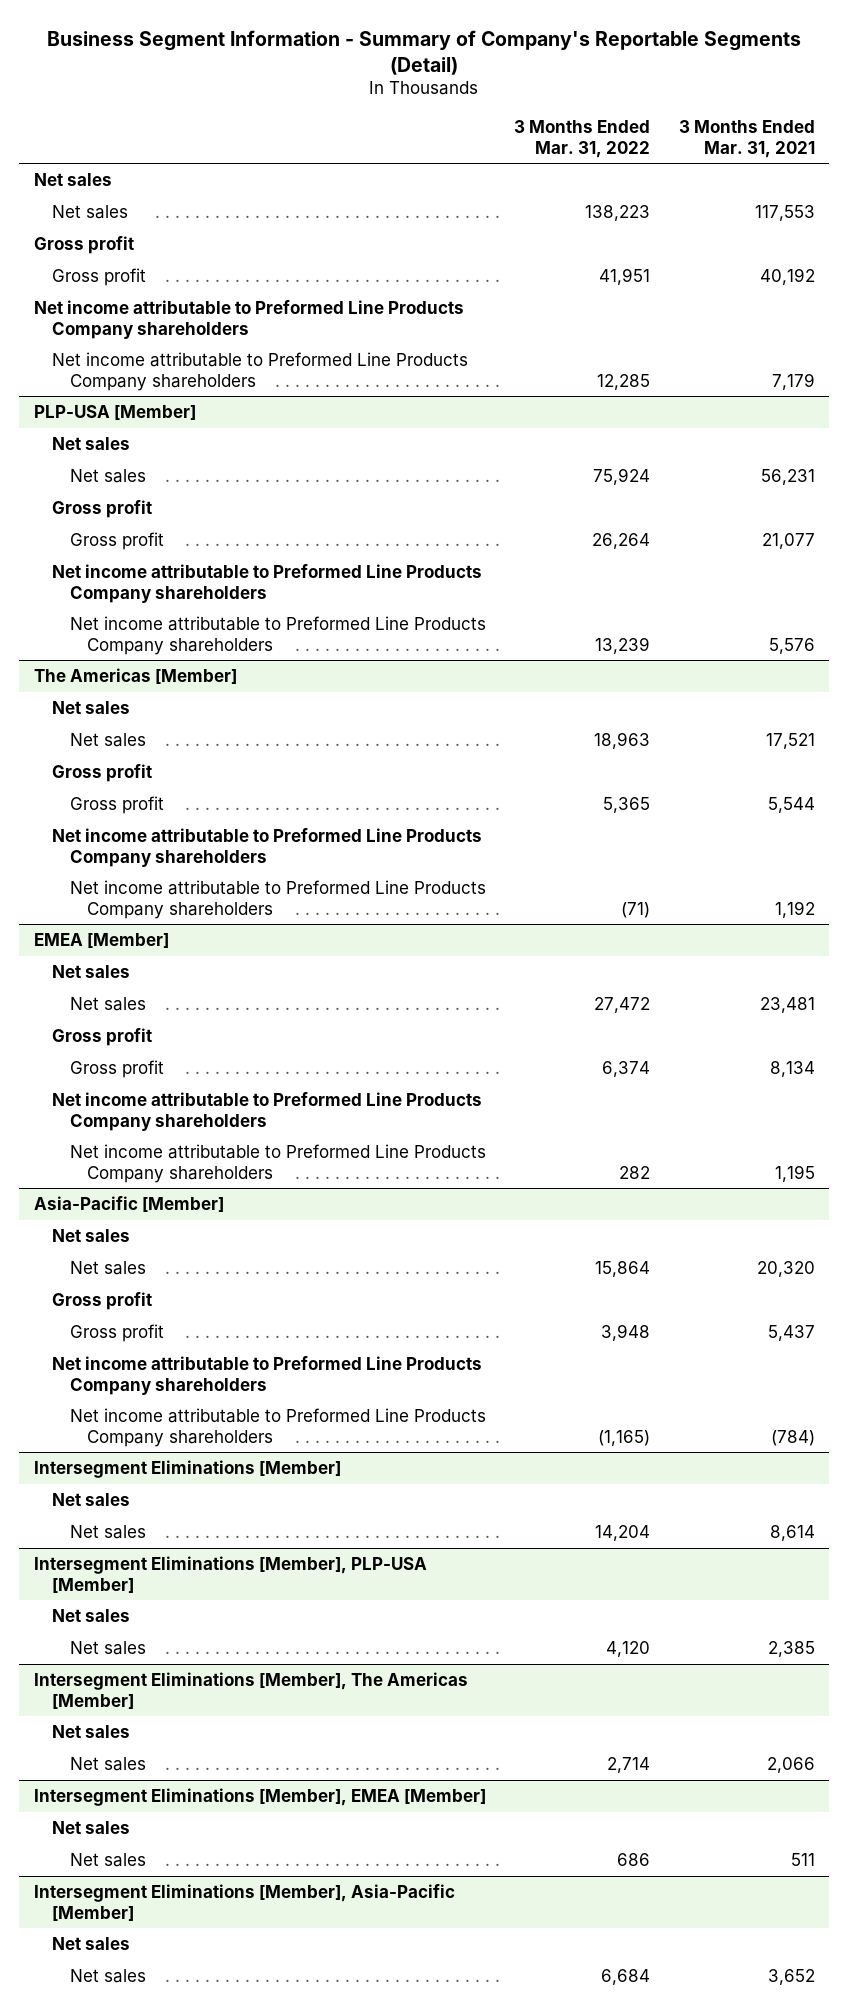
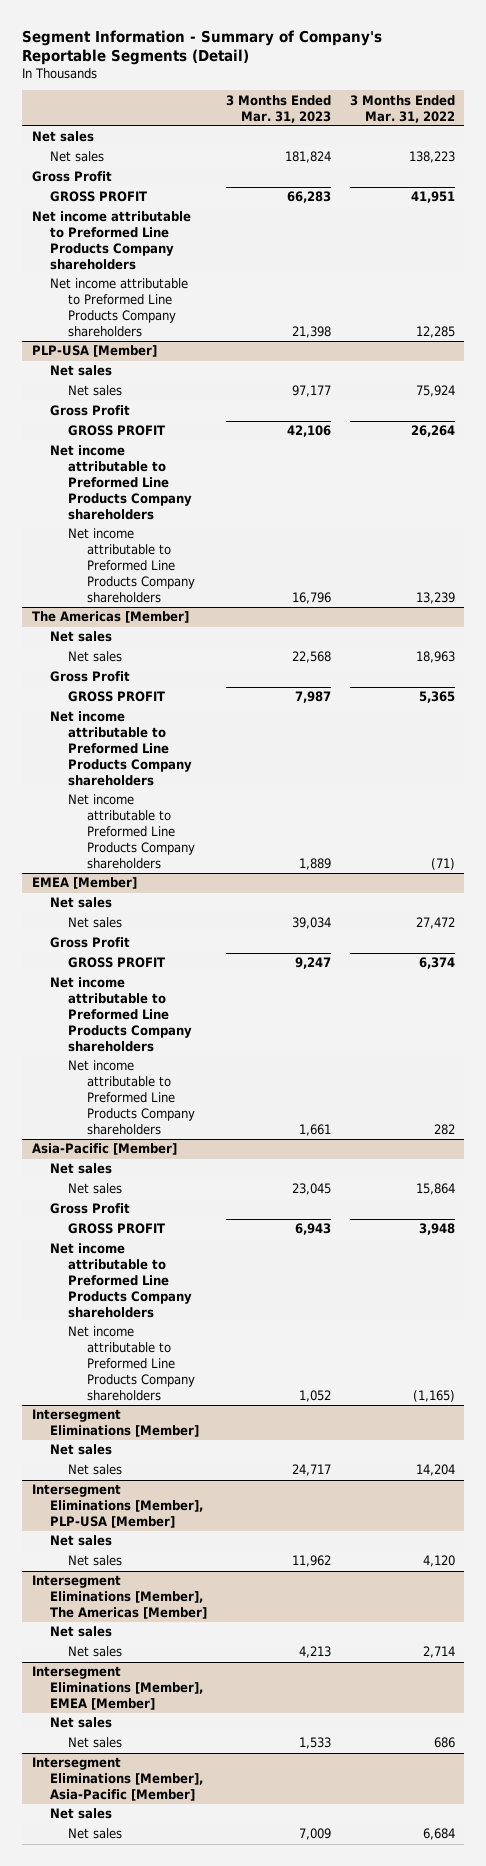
- Business Segment Information - Summary of Company's Reportable Segments (Detail)
+ Segment Information - Summary of Company's Reportable Segments (Detail)
- | 3 Months Ended Mar. 31, 2022 | 3 Months Ended Mar. 31, 2021
+ | 3 Months Ended Mar. 31, 2023 | 3 Months Ended Mar. 31, 2022
- Gross profit
- Gross profit | 41,951 | 40,192
+ Gross Profit
+ GROSS PROFIT | 66,283 | 41,951
@ PLP-USA [Member]
- Gross profit
- Gross profit | 26,264 | 21,077
+ Gross Profit
+ GROSS PROFIT | 42,106 | 26,264
@ The Americas [Member]
- Gross profit
- Gross profit | 5,365 | 5,544
+ Gross Profit
+ GROSS PROFIT | 7,987 | 5,365
@ EMEA [Member]
- Gross profit
- Gross profit | 6,374 | 8,134
+ Gross Profit
+ GROSS PROFIT | 9,247 | 6,374
@ Asia-Pacific [Member]
- Gross profit
- Gross profit | 3,948 | 5,437
+ Gross Profit
+ GROSS PROFIT | 6,943 | 3,948

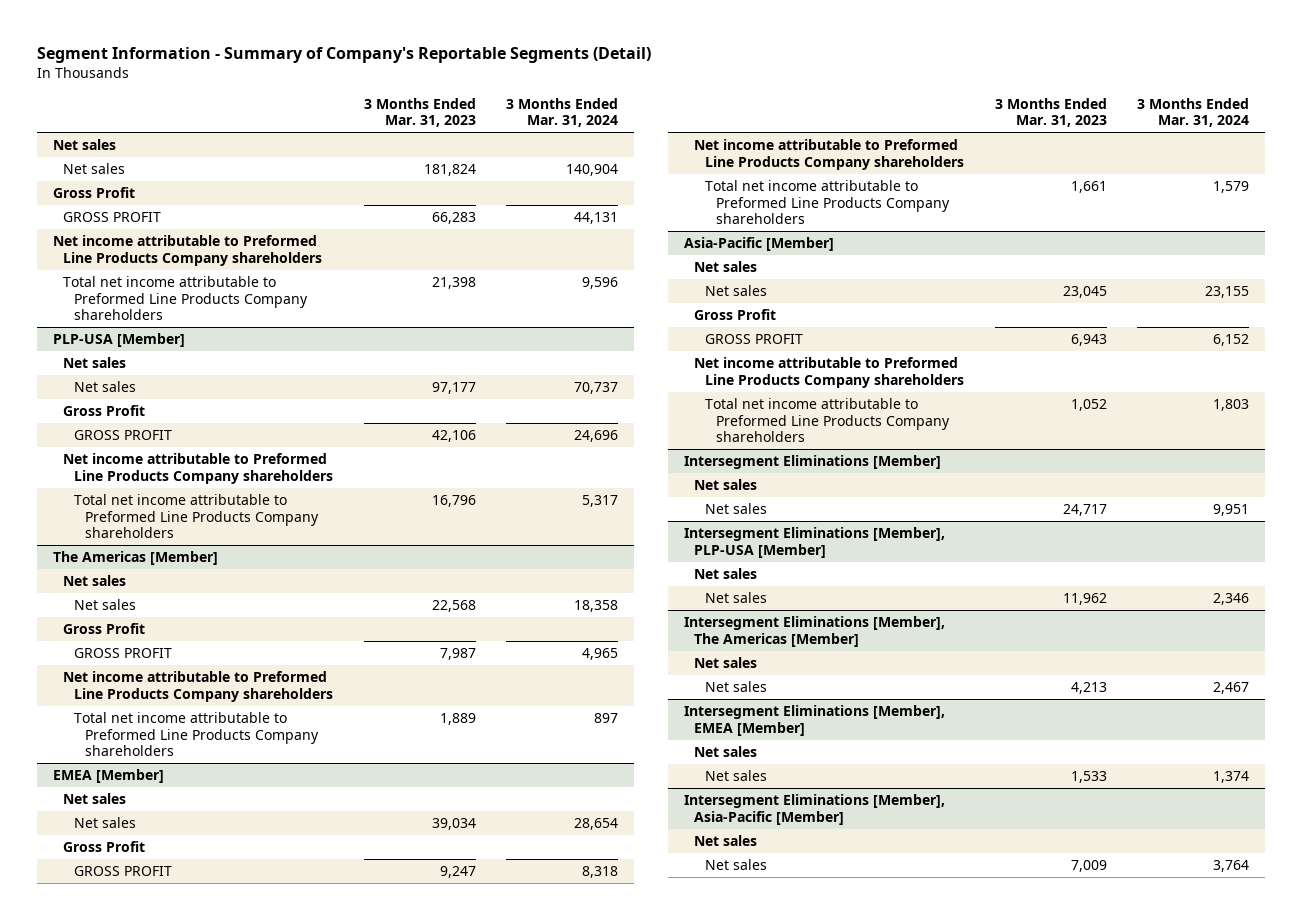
- | 3 Months Ended Mar. 31, 2023 | 3 Months Ended Mar. 31, 2022
+ | 3 Months Ended Mar. 31, 2023 | 3 Months Ended Mar. 31, 2024
- Net income attributable to Preformed Line Products Company shareholders | 21,398 | 12,285
+ Total net income attributable to Preformed Line Products Company shareholders | 21,398 | 9,596
@ PLP-USA [Member]
- Net income attributable to Preformed Line Products Company shareholders | 16,796 | 13,239
+ Total net income attributable to Preformed Line Products Company shareholders | 16,796 | 5,317
@ The Americas [Member]
- Net income attributable to Preformed Line Products Company shareholders | 1,889 | (71)
+ Total net income attributable to Preformed Line Products Company shareholders | 1,889 | 897
@ EMEA [Member]
- Net income attributable to Preformed Line Products Company shareholders | 1,661 | 282
+ Total net income attributable to Preformed Line Products Company shareholders | 1,661 | 1,579
@ Asia-Pacific [Member]
- Net income attributable to Preformed Line Products Company shareholders | 1,052 | (1,165)
+ Total net income attributable to Preformed Line Products Company shareholders | 1,052 | 1,803

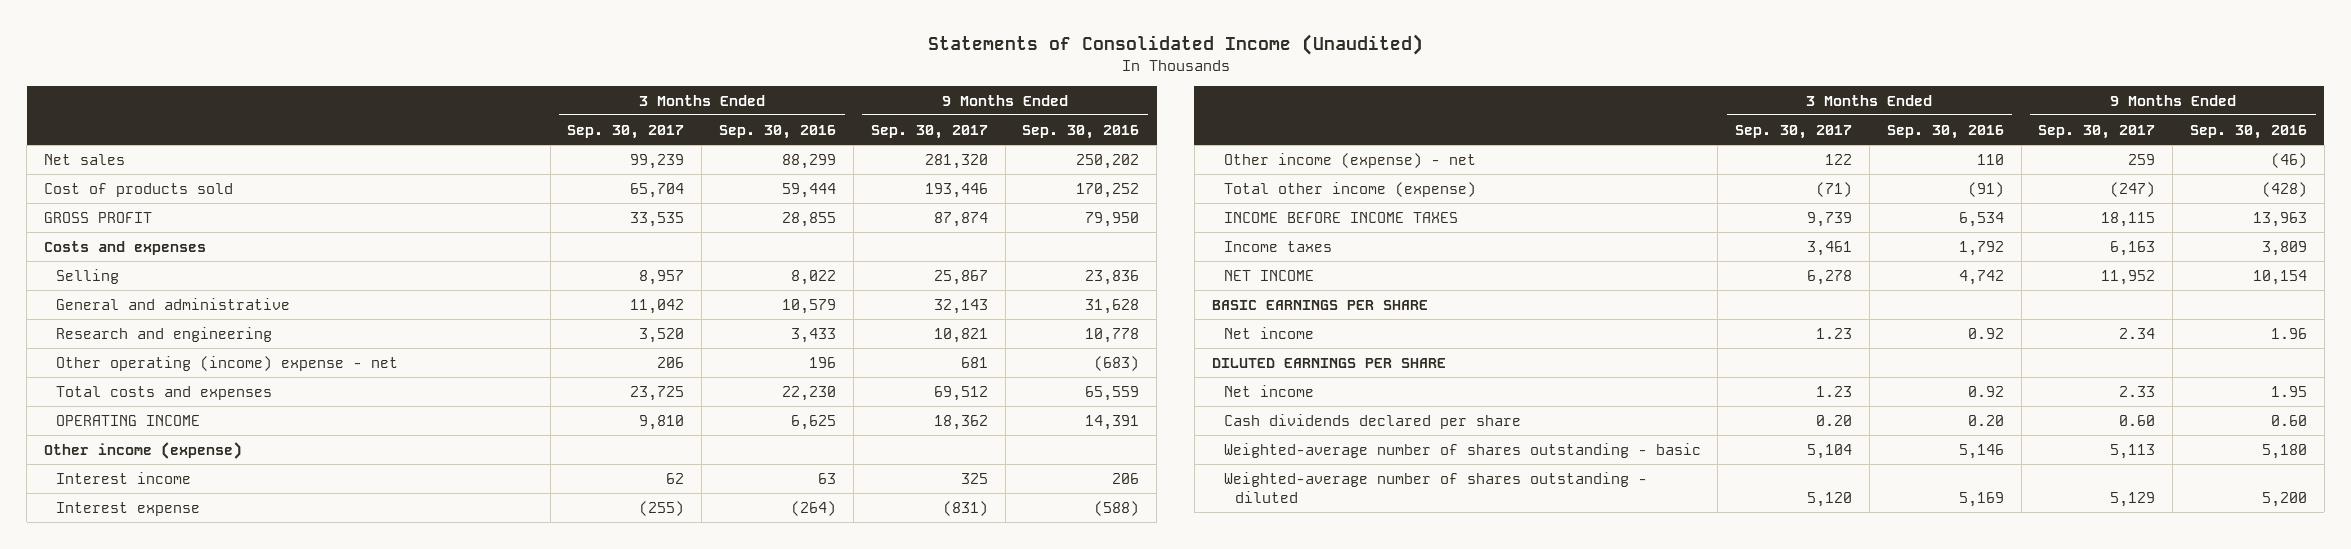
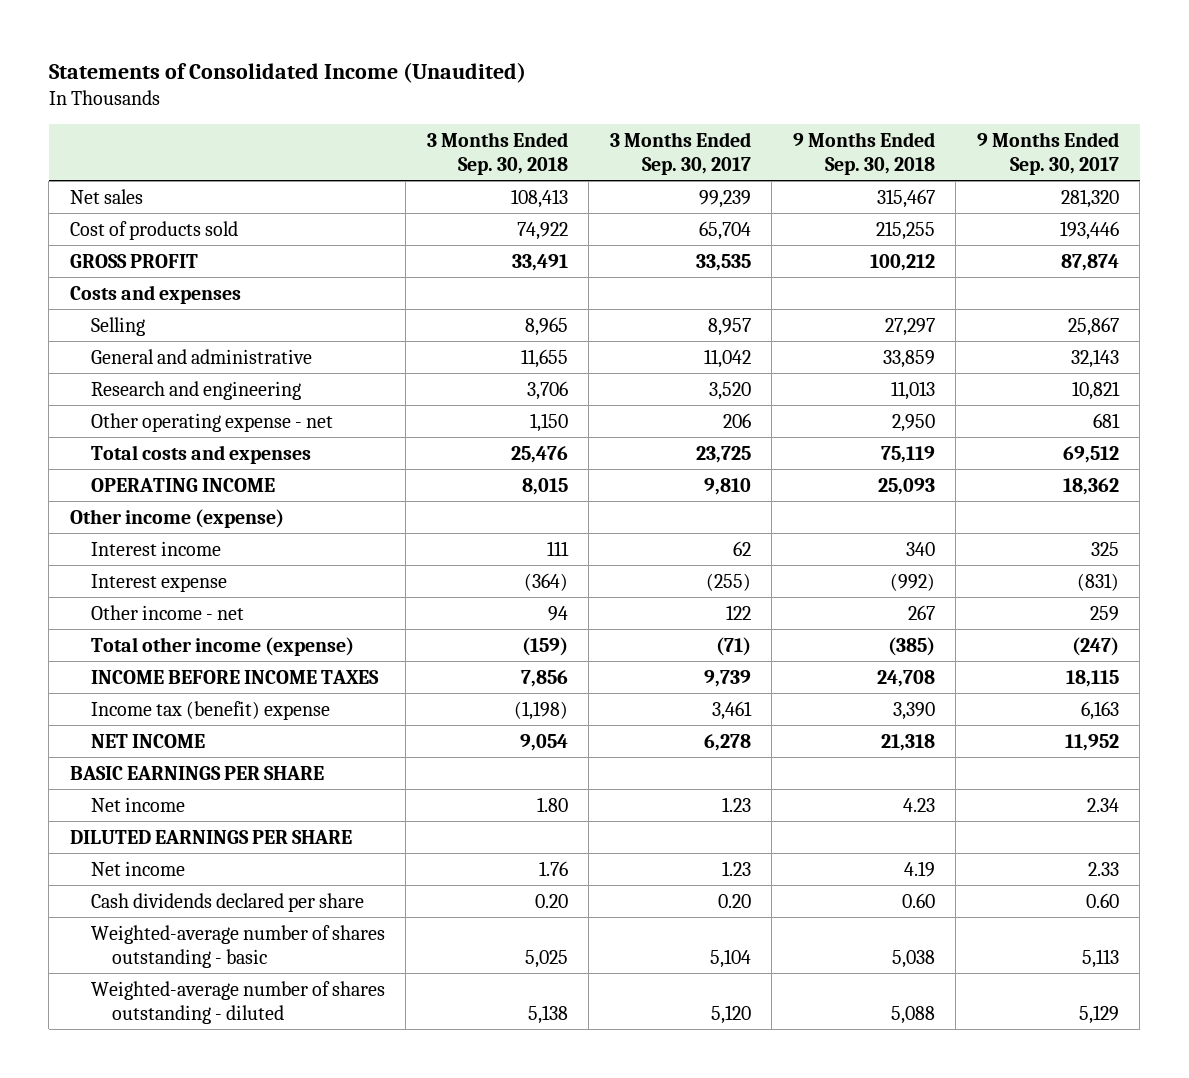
- | 3 Months Ended Sep. 30, 2017 | 3 Months Ended Sep. 30, 2016 | 9 Months Ended Sep. 30, 2017 | 9 Months Ended Sep. 30, 2016
+ | 3 Months Ended Sep. 30, 2018 | 3 Months Ended Sep. 30, 2017 | 9 Months Ended Sep. 30, 2018 | 9 Months Ended Sep. 30, 2017
- Other operating (income) expense - net | 206 | 196 | 681 | (683)
+ Other operating expense - net | 1,150 | 206 | 2,950 | 681
- Other income (expense) - net | 122 | 110 | 259 | (46)
+ Other income - net | 94 | 122 | 267 | 259
- Income taxes | 3,461 | 1,792 | 6,163 | 3,809
+ Income tax (benefit) expense | (1,198) | 3,461 | 3,390 | 6,163

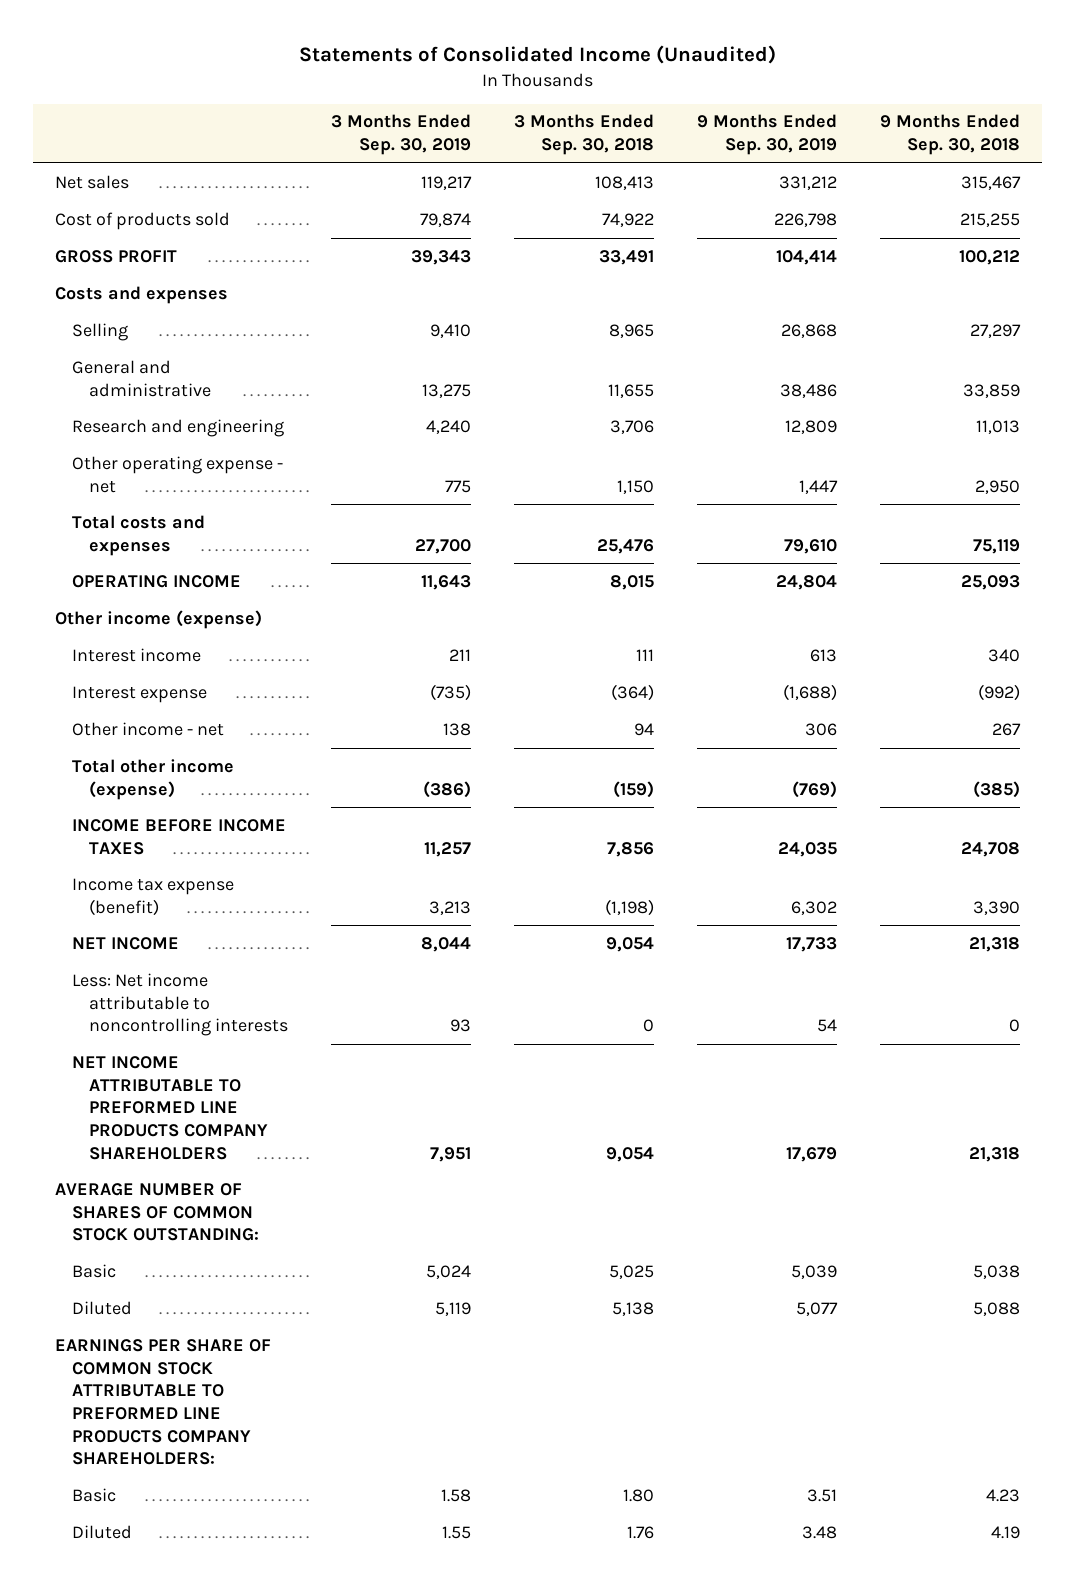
- | 3 Months Ended Sep. 30, 2018 | 3 Months Ended Sep. 30, 2017 | 9 Months Ended Sep. 30, 2018 | 9 Months Ended Sep. 30, 2017
+ | 3 Months Ended Sep. 30, 2019 | 3 Months Ended Sep. 30, 2018 | 9 Months Ended Sep. 30, 2019 | 9 Months Ended Sep. 30, 2018
- Income tax (benefit) expense | (1,198) | 3,461 | 3,390 | 6,163
+ Income tax expense (benefit) | 3,213 | (1,198) | 6,302 | 3,390
- BASIC EARNINGS PER SHARE
- Net income | 1.80 | 1.23 | 4.23 | 2.34
- DILUTED EARNINGS PER SHARE
- Net income | 1.76 | 1.23 | 4.19 | 2.33
- Cash dividends declared per share | 0.20 | 0.20 | 0.60 | 0.60
- Weighted-average number of shares outstanding - basic | 5,025 | 5,104 | 5,038 | 5,113
- Weighted-average number of shares outstanding - diluted | 5,138 | 5,120 | 5,088 | 5,129
+ Less: Net income attributable to noncontrolling interests | 93 | 0 | 54 | 0
+ NET INCOME ATTRIBUTABLE TO PREFORMED LINE PRODUCTS COMPANY SHAREHOLDERS | 7,951 | 9,054 | 17,679 | 21,318
+ AVERAGE NUMBER OF SHARES OF COMMON STOCK OUTSTANDING:
+ Basic | 5,024 | 5,025 | 5,039 | 5,038
+ Diluted | 5,119 | 5,138 | 5,077 | 5,088
+ EARNINGS PER SHARE OF COMMON STOCK ATTRIBUTABLE TO PREFORMED LINE PRODUCTS COMPANY SHAREHOLDERS:
+ Basic | 1.58 | 1.80 | 3.51 | 4.23
+ Diluted | 1.55 | 1.76 | 3.48 | 4.19

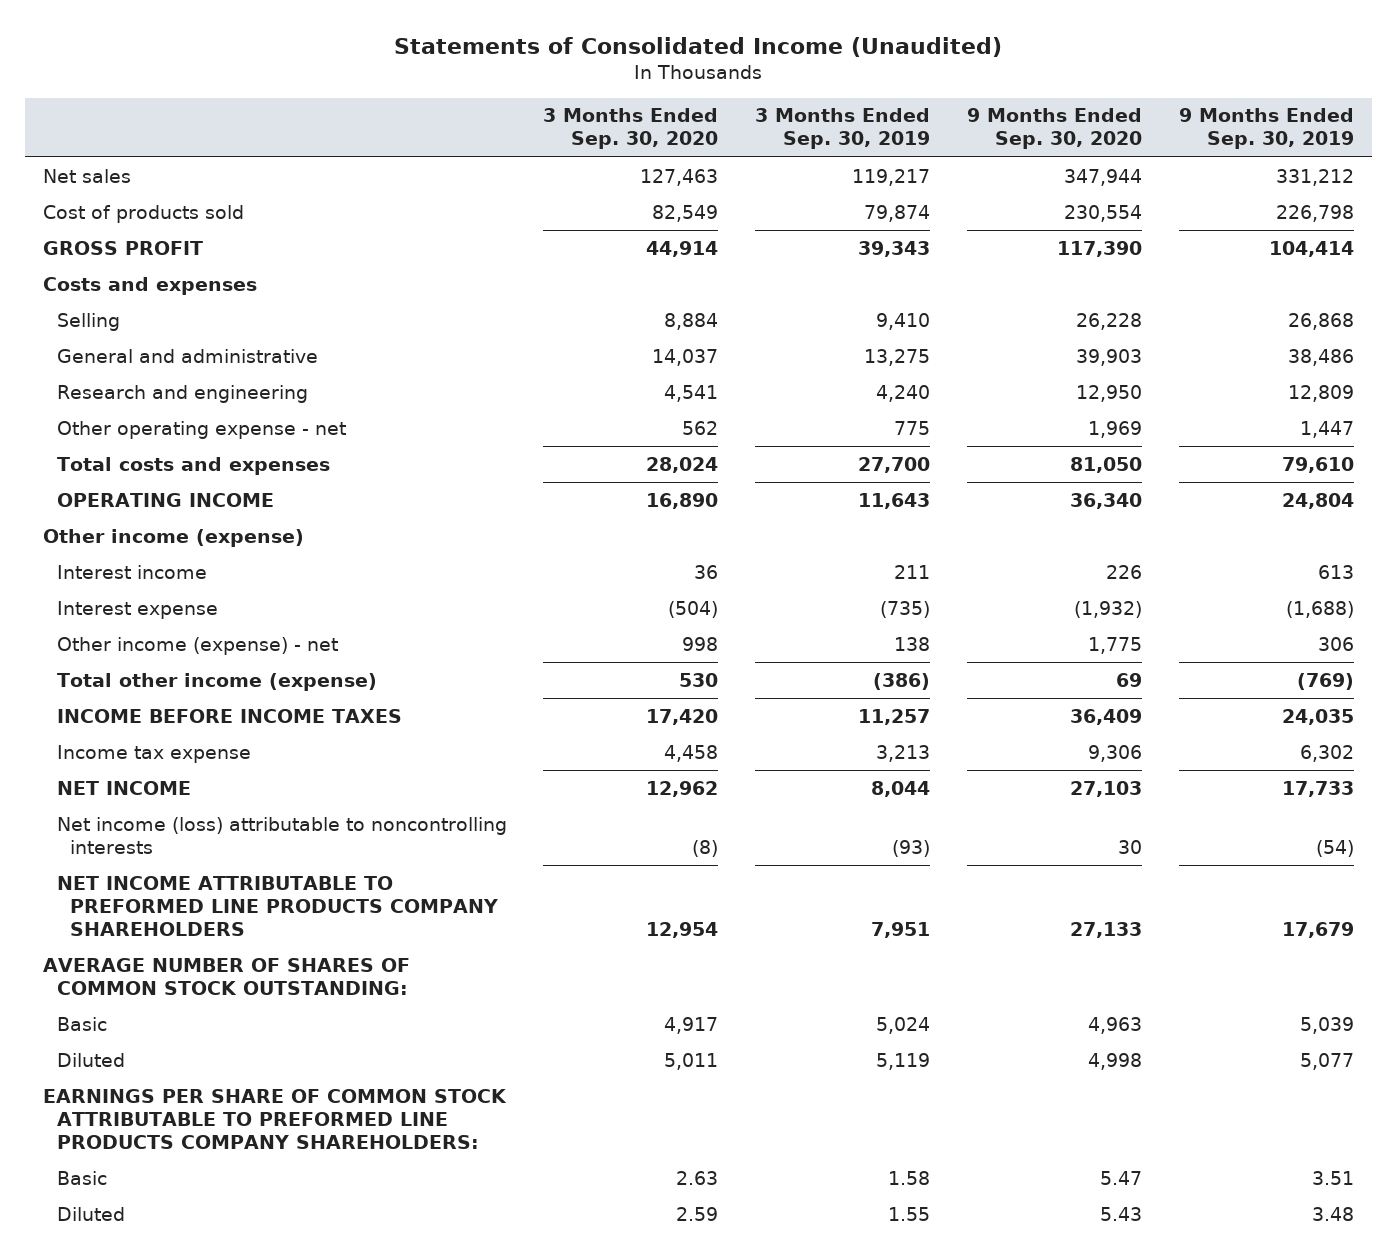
- | 3 Months Ended Sep. 30, 2019 | 3 Months Ended Sep. 30, 2018 | 9 Months Ended Sep. 30, 2019 | 9 Months Ended Sep. 30, 2018
+ | 3 Months Ended Sep. 30, 2020 | 3 Months Ended Sep. 30, 2019 | 9 Months Ended Sep. 30, 2020 | 9 Months Ended Sep. 30, 2019
- Other income - net | 138 | 94 | 306 | 267
+ Other income (expense) - net | 998 | 138 | 1,775 | 306
- Income tax expense (benefit) | 3,213 | (1,198) | 6,302 | 3,390
+ Income tax expense | 4,458 | 3,213 | 9,306 | 6,302
- Less: Net income attributable to noncontrolling interests | 93 | 0 | 54 | 0
+ Net income (loss) attributable to noncontrolling interests | (8) | (93) | 30 | (54)

